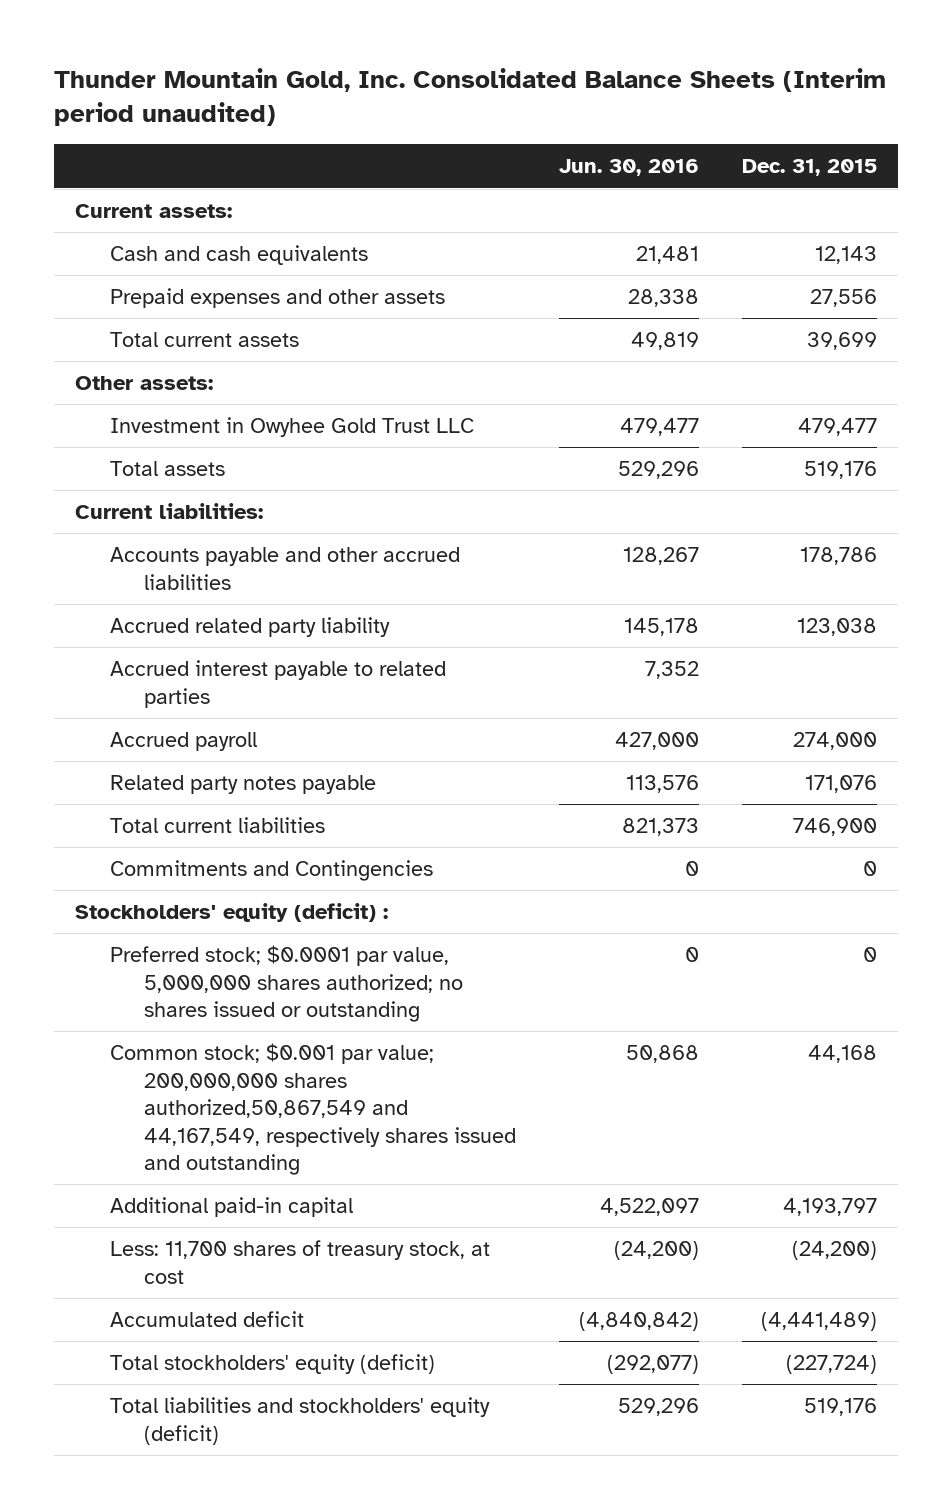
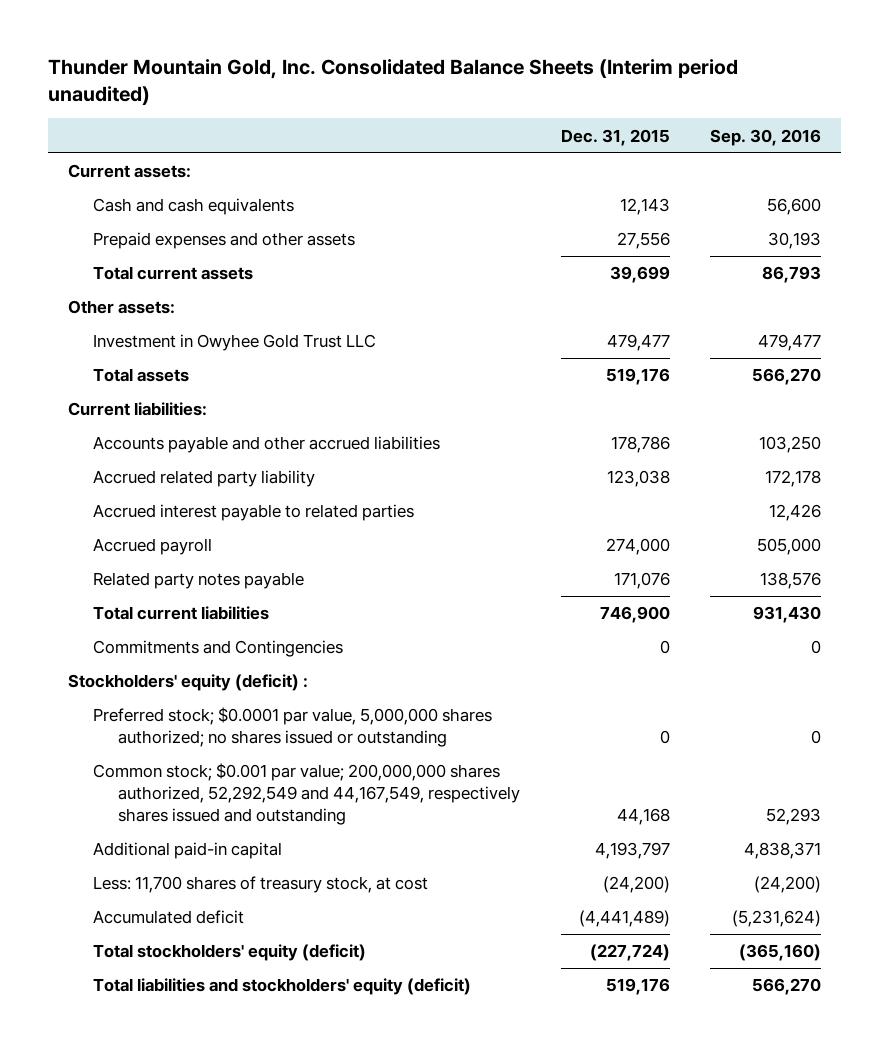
- | Jun. 30, 2016 | Dec. 31, 2015
+ | Dec. 31, 2015 | Sep. 30, 2016
- Common stock; $0.001 par value; 200,000,000 shares authorized,50,867,549 and 44,167,549, respectively shares issued and outstanding | 50,868 | 44,168
+ Common stock; $0.001 par value; 200,000,000 shares authorized, 52,292,549 and 44,167,549, respectively shares issued and outstanding | 44,168 | 52,293

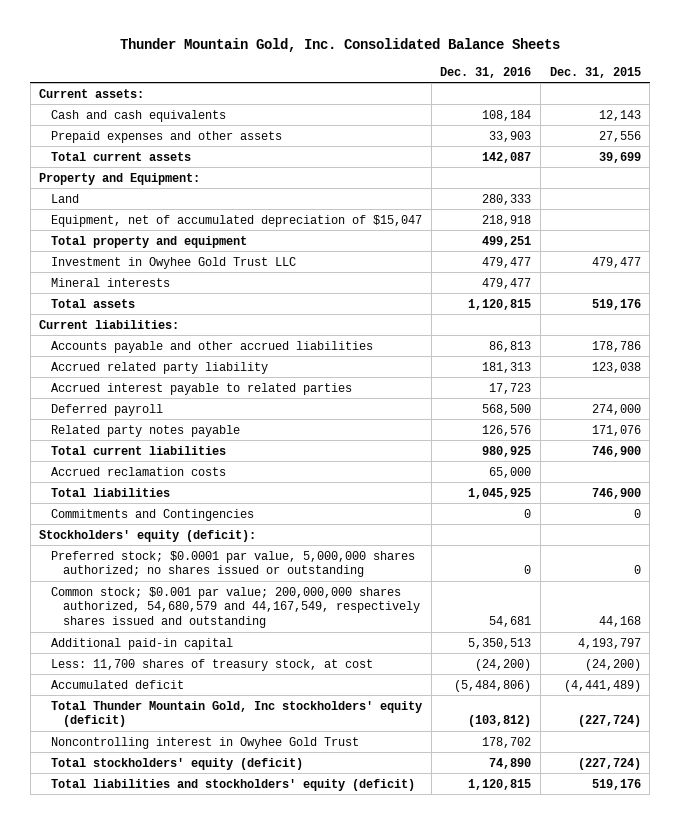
- Thunder Mountain Gold, Inc. Consolidated Balance Sheets (Interim period unaudited)
+ Thunder Mountain Gold, Inc. Consolidated Balance Sheets
- | Dec. 31, 2015 | Sep. 30, 2016
+ | Dec. 31, 2016 | Dec. 31, 2015
- Other assets:
+ Property and Equipment:
+ Land | 280,333 |
+ Equipment, net of accumulated depreciation of $15,047 | 218,918 |
+ Total property and equipment | 499,251 |
+ Mineral interests | 479,477 |
- Accrued payroll | 274,000 | 505,000
+ Deferred payroll | 568,500 | 274,000
+ Accrued reclamation costs | 65,000 |
+ Total liabilities | 1,045,925 | 746,900
- Stockholders' equity (deficit) :
+ Stockholders' equity (deficit):
- Common stock; $0.001 par value; 200,000,000 shares authorized, 52,292,549 and 44,167,549, respectively shares issued and outstanding | 44,168 | 52,293
+ Common stock; $0.001 par value; 200,000,000 shares authorized, 54,680,579 and 44,167,549, respectively shares issued and outstanding | 54,681 | 44,168
+ Total Thunder Mountain Gold, Inc stockholders' equity (deficit) | (103,812) | (227,724)
+ Noncontrolling interest in Owyhee Gold Trust | 178,702 |

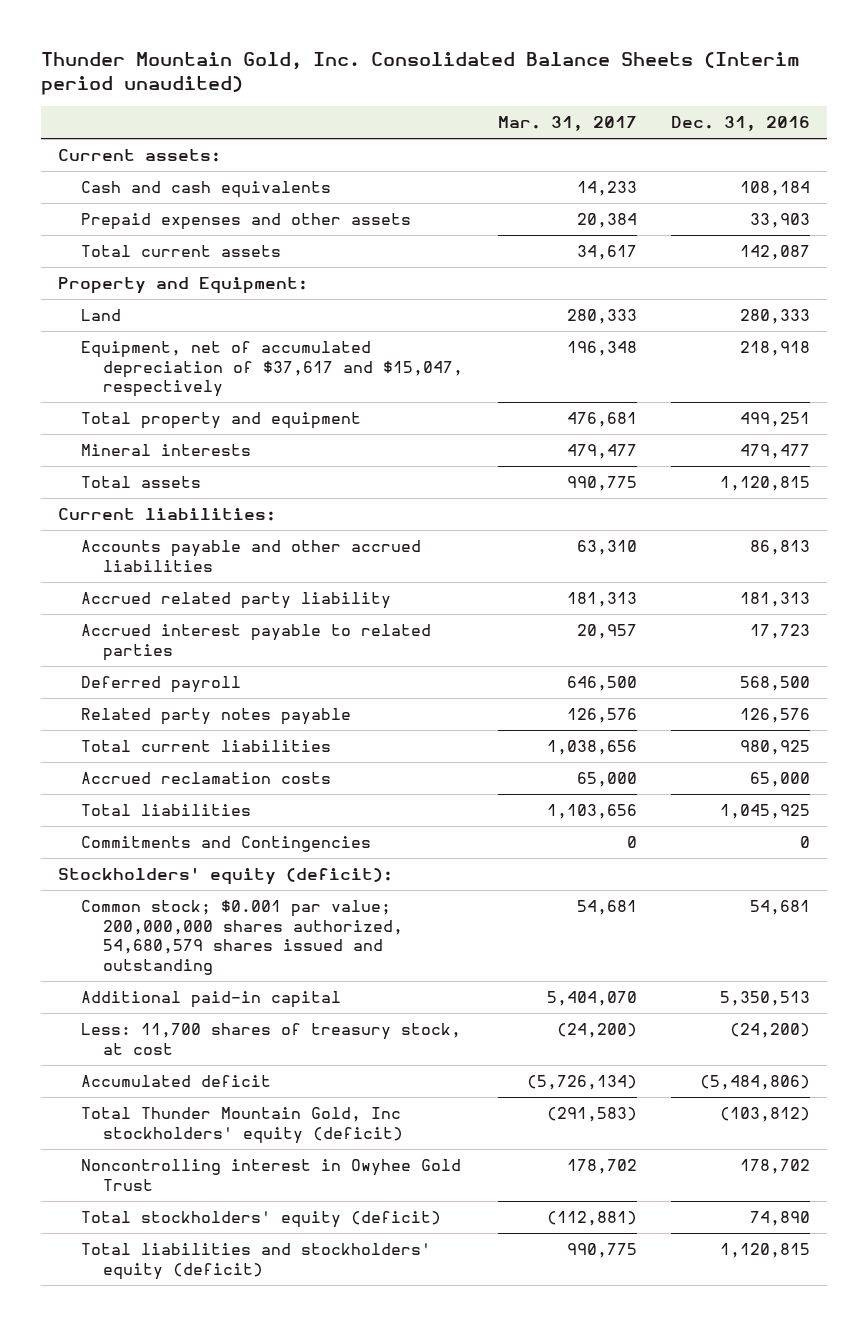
- Thunder Mountain Gold, Inc. Consolidated Balance Sheets
+ Thunder Mountain Gold, Inc. Consolidated Balance Sheets (Interim period unaudited)
- | Dec. 31, 2016 | Dec. 31, 2015
+ | Mar. 31, 2017 | Dec. 31, 2016
- Equipment, net of accumulated depreciation of $15,047 | 218,918 |
+ Equipment, net of accumulated depreciation of $37,617 and $15,047, respectively | 196,348 | 218,918
- Investment in Owyhee Gold Trust LLC | 479,477 | 479,477
- Preferred stock; $0.0001 par value, 5,000,000 shares authorized; no shares issued or outstanding | 0 | 0
- Common stock; $0.001 par value; 200,000,000 shares authorized, 54,680,579 and 44,167,549, respectively shares issued and outstanding | 54,681 | 44,168
+ Common stock; $0.001 par value; 200,000,000 shares authorized, 54,680,579 shares issued and outstanding | 54,681 | 54,681

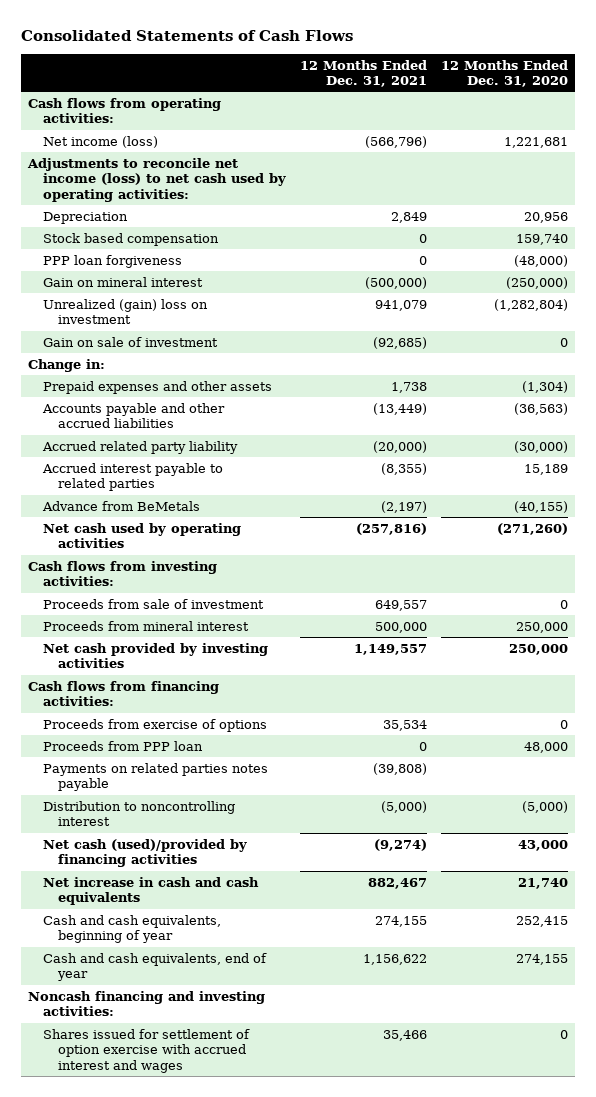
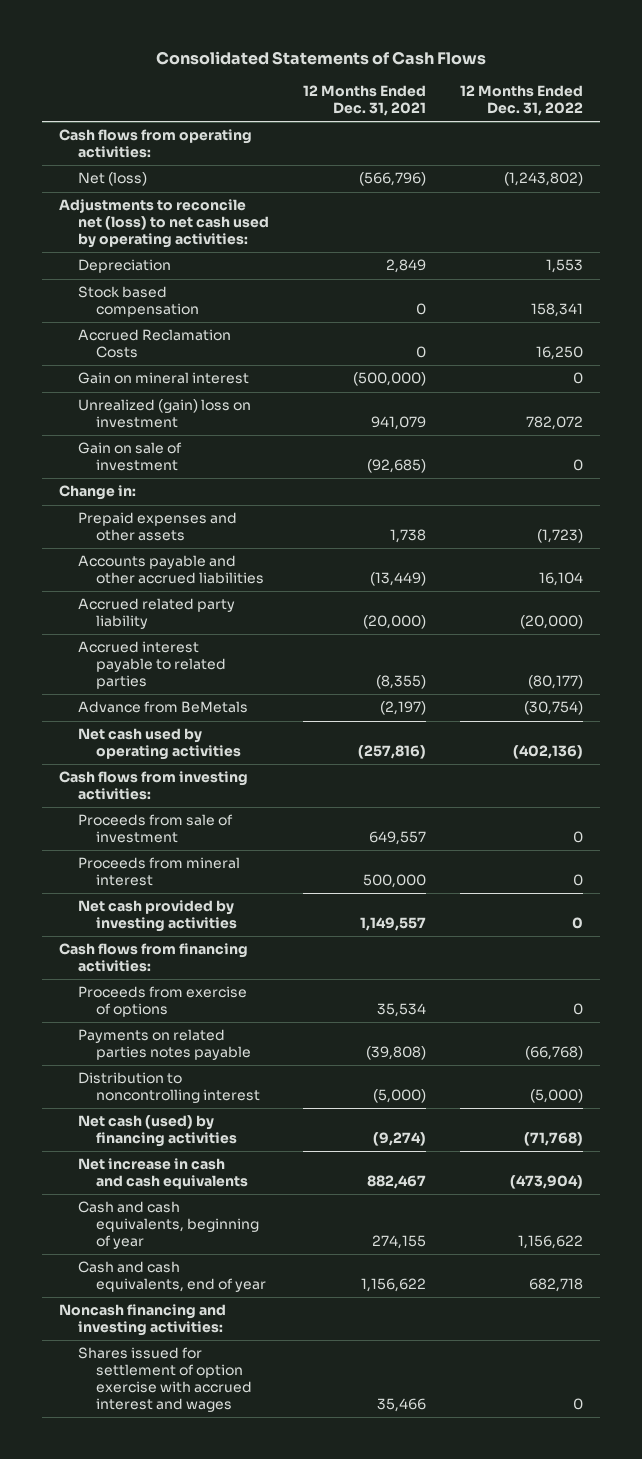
- | 12 Months Ended Dec. 31, 2021 | 12 Months Ended Dec. 31, 2020
+ | 12 Months Ended Dec. 31, 2021 | 12 Months Ended Dec. 31, 2022
- Net income (loss) | (566,796) | 1,221,681
- Adjustments to reconcile net income (loss) to net cash used by operating activities:
+ Net (loss) | (566,796) | (1,243,802)
+ Adjustments to reconcile net (loss) to net cash used by operating activities:
- PPP loan forgiveness | 0 | (48,000)
+ Accrued Reclamation Costs | 0 | 16,250
- Proceeds from PPP loan | 0 | 48,000
- Net cash (used)/provided by financing activities | (9,274) | 43,000
+ Net cash (used) by financing activities | (9,274) | (71,768)

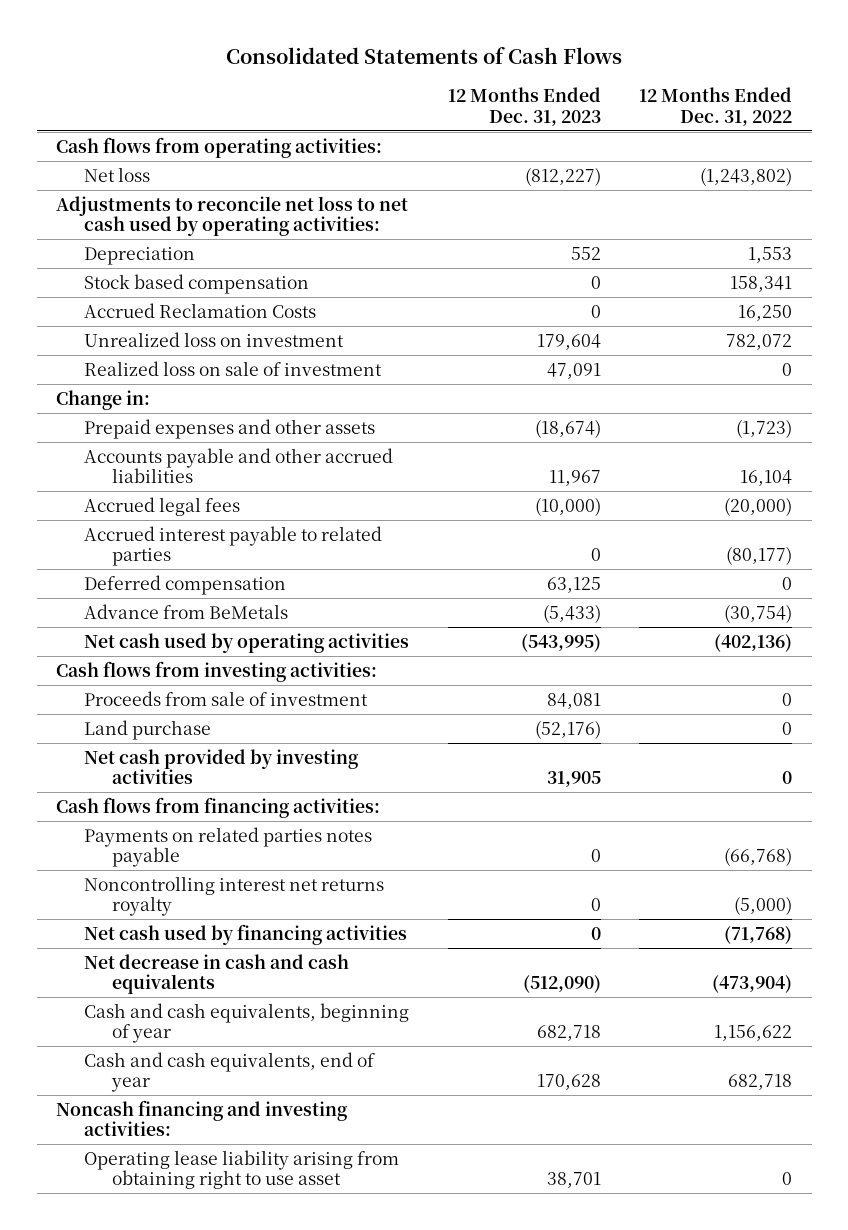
- | 12 Months Ended Dec. 31, 2021 | 12 Months Ended Dec. 31, 2022
+ | 12 Months Ended Dec. 31, 2023 | 12 Months Ended Dec. 31, 2022
- Net (loss) | (566,796) | (1,243,802)
- Adjustments to reconcile net (loss) to net cash used by operating activities:
+ Net loss | (812,227) | (1,243,802)
+ Adjustments to reconcile net loss to net cash used by operating activities:
- Gain on mineral interest | (500,000) | 0
- Unrealized (gain) loss on investment | 941,079 | 782,072
- Gain on sale of investment | (92,685) | 0
+ Unrealized loss on investment | 179,604 | 782,072
+ Realized loss on sale of investment | 47,091 | 0
- Accrued related party liability | (20,000) | (20,000)
+ Accrued legal fees | (10,000) | (20,000)
+ Deferred compensation | 63,125 | 0
- Proceeds from mineral interest | 500,000 | 0
+ Land purchase | (52,176) | 0
- Proceeds from exercise of options | 35,534 | 0
- Distribution to noncontrolling interest | (5,000) | (5,000)
- Net cash (used) by financing activities | (9,274) | (71,768)
- Net increase in cash and cash equivalents | 882,467 | (473,904)
+ Noncontrolling interest net returns royalty | 0 | (5,000)
+ Net cash used by financing activities | 0 | (71,768)
+ Net decrease in cash and cash equivalents | (512,090) | (473,904)
- Shares issued for settlement of option exercise with accrued interest and wages | 35,466 | 0
+ Operating lease liability arising from obtaining right to use asset | 38,701 | 0

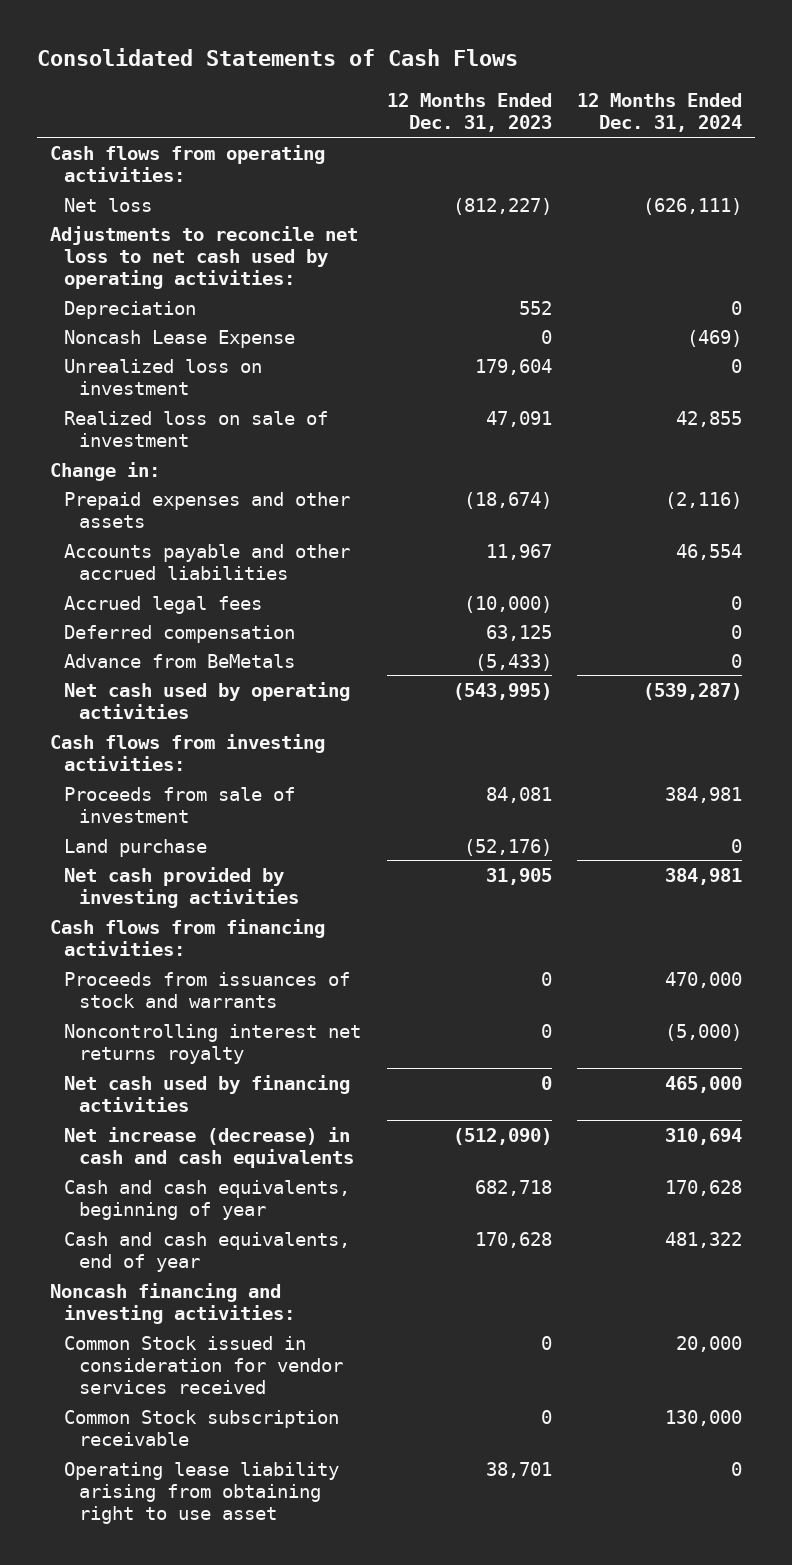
- | 12 Months Ended Dec. 31, 2023 | 12 Months Ended Dec. 31, 2022
+ | 12 Months Ended Dec. 31, 2023 | 12 Months Ended Dec. 31, 2024
- Stock based compensation | 0 | 158,341
- Accrued Reclamation Costs | 0 | 16,250
+ Noncash Lease Expense | 0 | (469)
- Accrued interest payable to related parties | 0 | (80,177)
- Payments on related parties notes payable | 0 | (66,768)
+ Proceeds from issuances of stock and warrants | 0 | 470,000
- Net decrease in cash and cash equivalents | (512,090) | (473,904)
+ Net increase (decrease) in cash and cash equivalents | (512,090) | 310,694
+ Common Stock issued in consideration for vendor services received | 0 | 20,000
+ Common Stock subscription receivable | 0 | 130,000

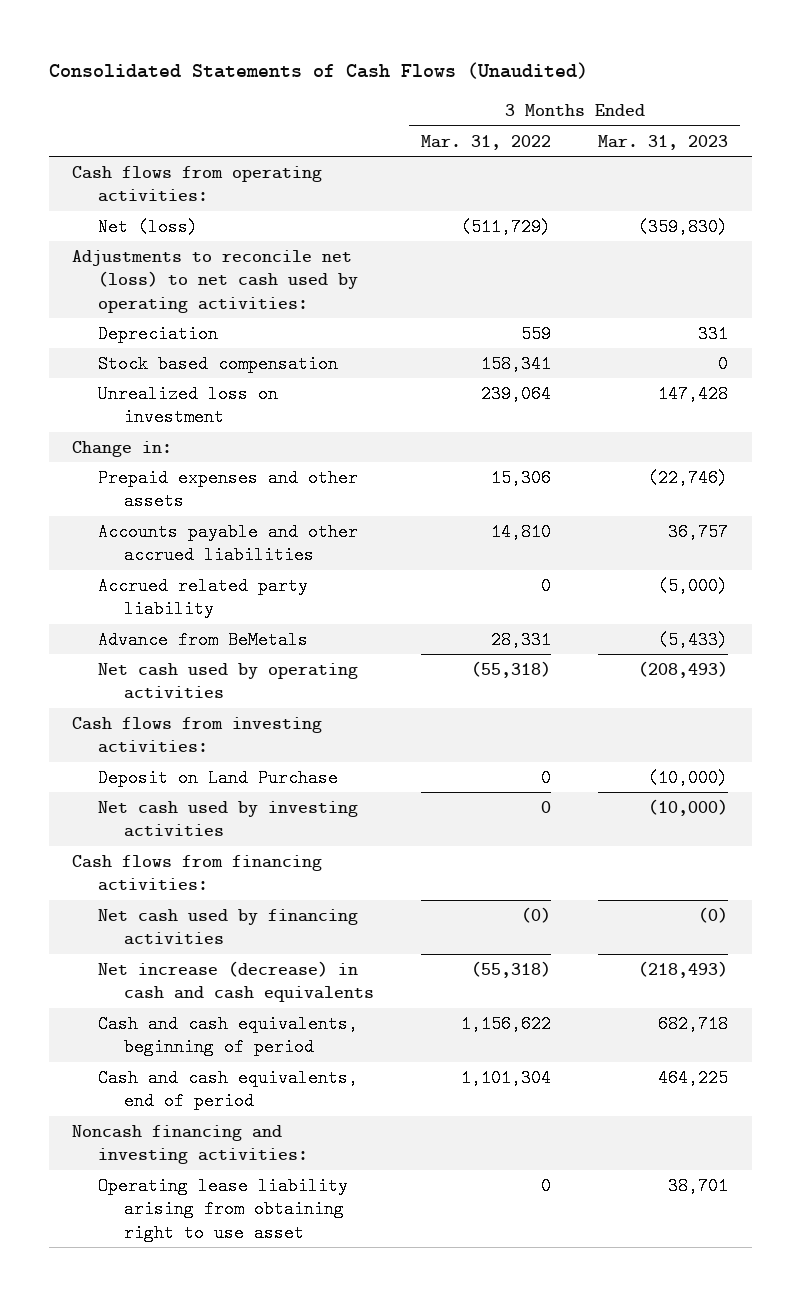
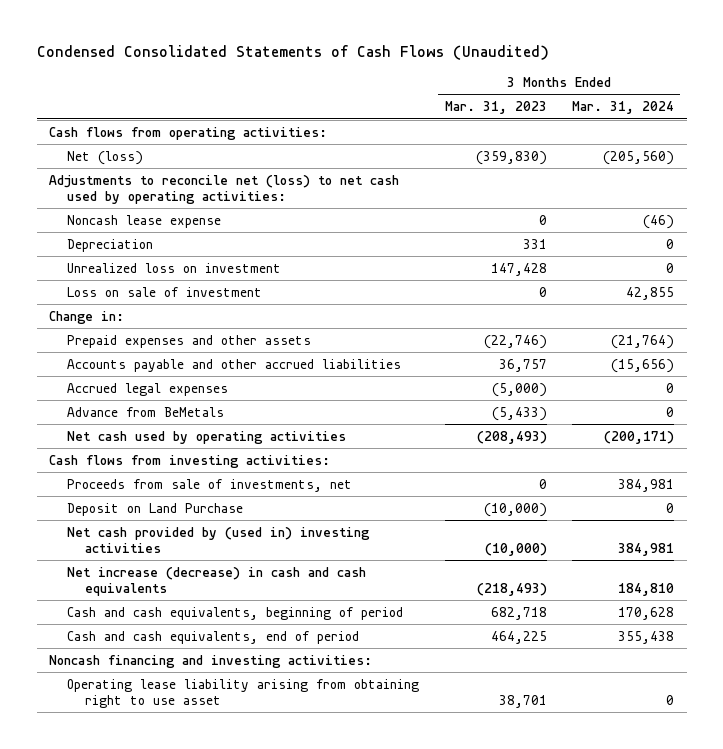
- Consolidated Statements of Cash Flows (Unaudited)
+ Condensed Consolidated Statements of Cash Flows (Unaudited)
- | 3 Months Ended Mar. 31, 2022 | 3 Months Ended Mar. 31, 2023
+ | 3 Months Ended Mar. 31, 2023 | 3 Months Ended Mar. 31, 2024
+ Noncash lease expense | 0 | (46)
- Stock based compensation | 158,341 | 0
+ Loss on sale of investment | 0 | 42,855
- Accrued related party liability | 0 | (5,000)
+ Accrued legal expenses | (5,000) | 0
+ Proceeds from sale of investments, net | 0 | 384,981
- Net cash used by investing activities | 0 | (10,000)
- Cash flows from financing activities:
- Net cash used by financing activities | (0) | (0)
+ Net cash provided by (used in) investing activities | (10,000) | 384,981

